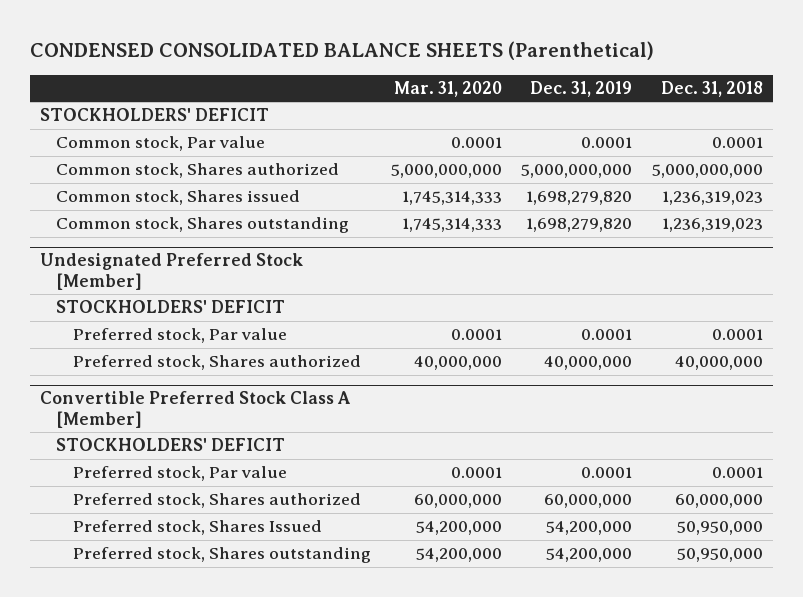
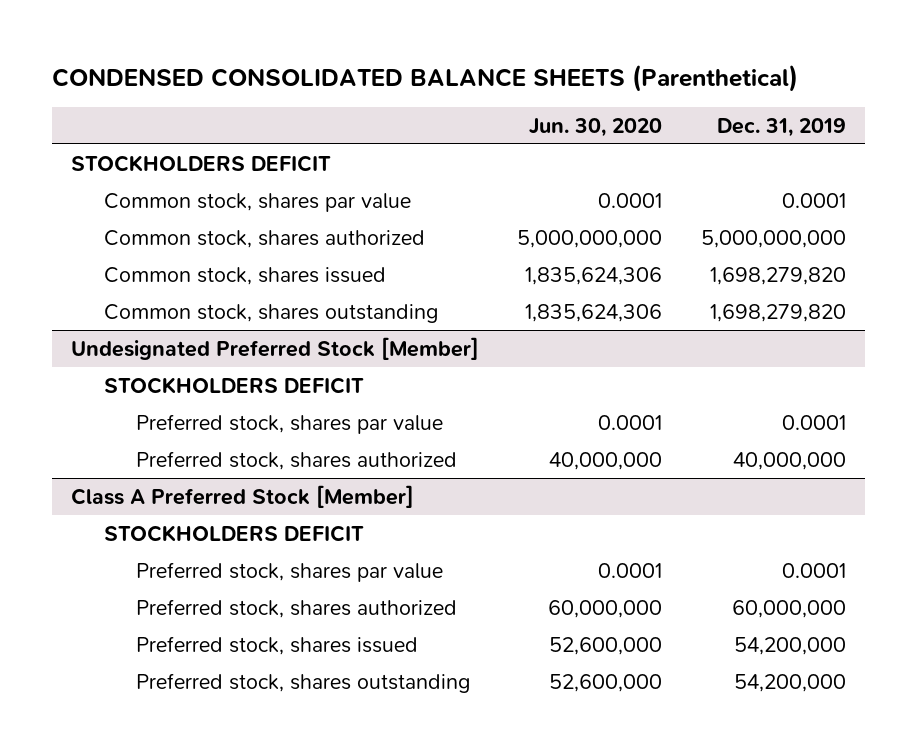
- | Mar. 31, 2020 | Dec. 31, 2019 | Dec. 31, 2018
+ | Jun. 30, 2020 | Dec. 31, 2019
- STOCKHOLDERS' DEFICIT
- Common stock, Par value | 0.0001 | 0.0001 | 0.0001
- Common stock, Shares authorized | 5,000,000,000 | 5,000,000,000 | 5,000,000,000
- Common stock, Shares issued | 1,745,314,333 | 1,698,279,820 | 1,236,319,023
- Common stock, Shares outstanding | 1,745,314,333 | 1,698,279,820 | 1,236,319,023
+ STOCKHOLDERS DEFICIT
+ Common stock, shares par value | 0.0001 | 0.0001
+ Common stock, shares authorized | 5,000,000,000 | 5,000,000,000
+ Common stock, shares issued | 1,835,624,306 | 1,698,279,820
+ Common stock, shares outstanding | 1,835,624,306 | 1,698,279,820
@ Undesignated Preferred Stock [Member]
- STOCKHOLDERS' DEFICIT
- Preferred stock, Par value | 0.0001 | 0.0001 | 0.0001
- Preferred stock, Shares authorized | 40,000,000 | 40,000,000 | 40,000,000
- Convertible Preferred Stock Class A [Member]
- STOCKHOLDERS' DEFICIT
- Preferred stock, Par value | 0.0001 | 0.0001 | 0.0001
- Preferred stock, Shares authorized | 60,000,000 | 60,000,000 | 60,000,000
- Preferred stock, Shares Issued | 54,200,000 | 54,200,000 | 50,950,000
- Preferred stock, Shares outstanding | 54,200,000 | 54,200,000 | 50,950,000
@ Undesignated Preferred Stock [Member]
+ STOCKHOLDERS DEFICIT
+ Preferred stock, shares par value | 0.0001 | 0.0001
+ Preferred stock, shares authorized | 40,000,000 | 40,000,000
+ Class A Preferred Stock [Member]
+ STOCKHOLDERS DEFICIT
+ Preferred stock, shares par value | 0.0001 | 0.0001
+ Preferred stock, shares authorized | 60,000,000 | 60,000,000
+ Preferred stock, shares issued | 52,600,000 | 54,200,000
+ Preferred stock, shares outstanding | 52,600,000 | 54,200,000

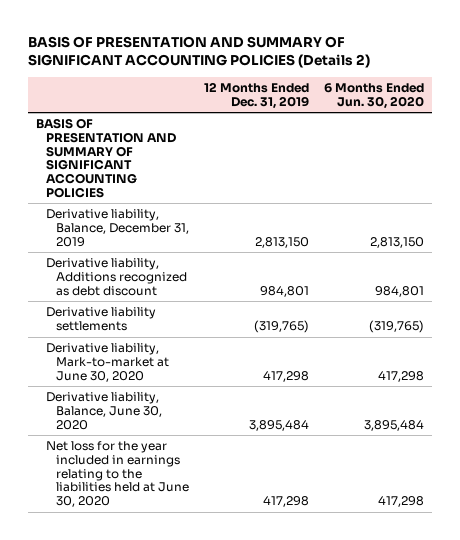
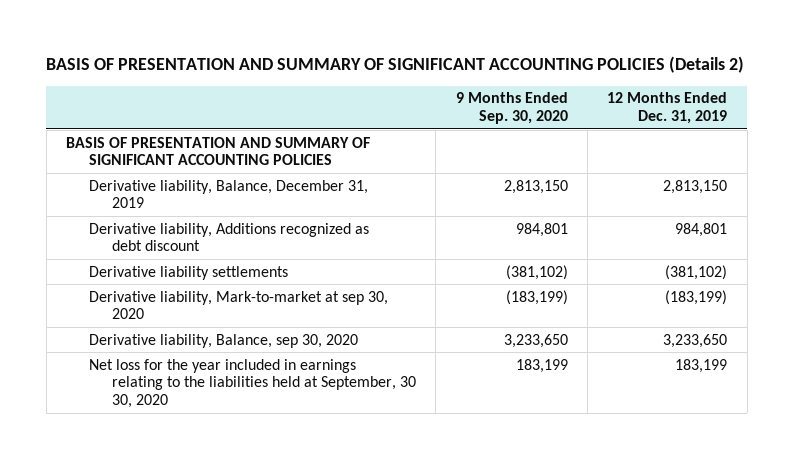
- | 12 Months Ended Dec. 31, 2019 | 6 Months Ended Jun. 30, 2020
+ | 9 Months Ended Sep. 30, 2020 | 12 Months Ended Dec. 31, 2019
- Derivative liability settlements | (319,765) | (319,765)
- Derivative liability, Mark-to-market at June 30, 2020 | 417,298 | 417,298
- Derivative liability, Balance, June 30, 2020 | 3,895,484 | 3,895,484
- Net loss for the year included in earnings relating to the liabilities held at June 30, 2020 | 417,298 | 417,298
+ Derivative liability settlements | (381,102) | (381,102)
+ Derivative liability, Mark-to-market at sep 30, 2020 | (183,199) | (183,199)
+ Derivative liability, Balance, sep 30, 2020 | 3,233,650 | 3,233,650
+ Net loss for the year included in earnings relating to the liabilities held at September, 30 30, 2020 | 183,199 | 183,199

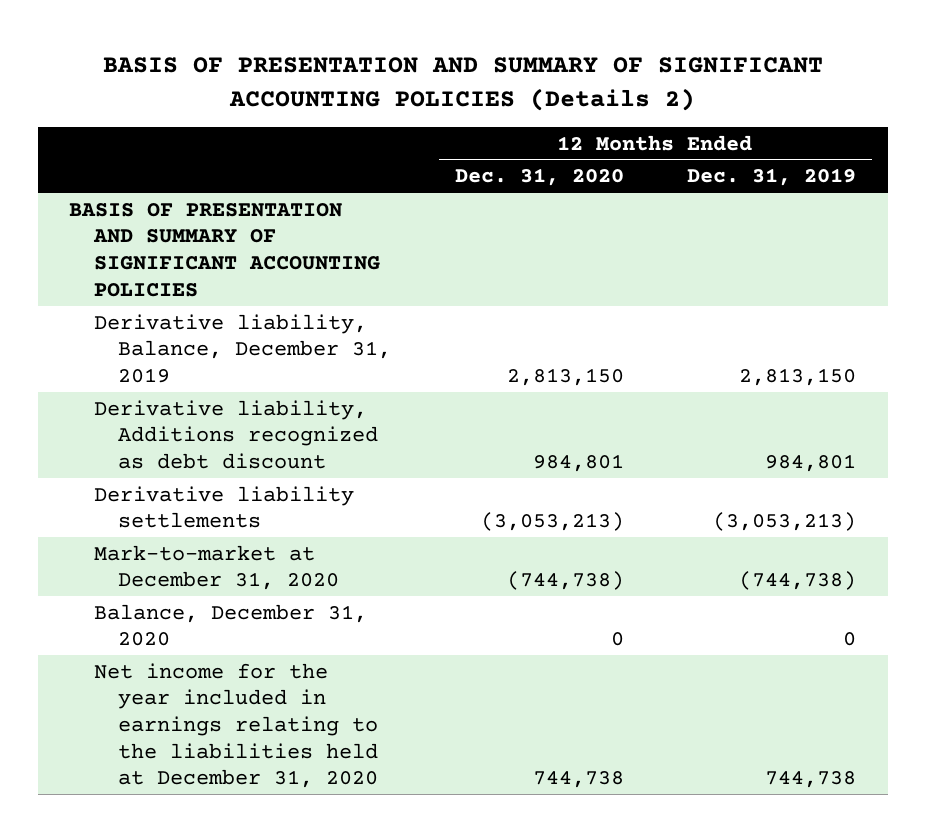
- | 9 Months Ended Sep. 30, 2020 | 12 Months Ended Dec. 31, 2019
+ | 12 Months Ended Dec. 31, 2020 | 12 Months Ended Dec. 31, 2019
- Derivative liability settlements | (381,102) | (381,102)
- Derivative liability, Mark-to-market at sep 30, 2020 | (183,199) | (183,199)
- Derivative liability, Balance, sep 30, 2020 | 3,233,650 | 3,233,650
- Net loss for the year included in earnings relating to the liabilities held at September, 30 30, 2020 | 183,199 | 183,199
+ Derivative liability settlements | (3,053,213) | (3,053,213)
+ Mark-to-market at December 31, 2020 | (744,738) | (744,738)
+ Balance, December 31, 2020 | 0 | 0
+ Net income for the year included in earnings relating to the liabilities held at December 31, 2020 | 744,738 | 744,738

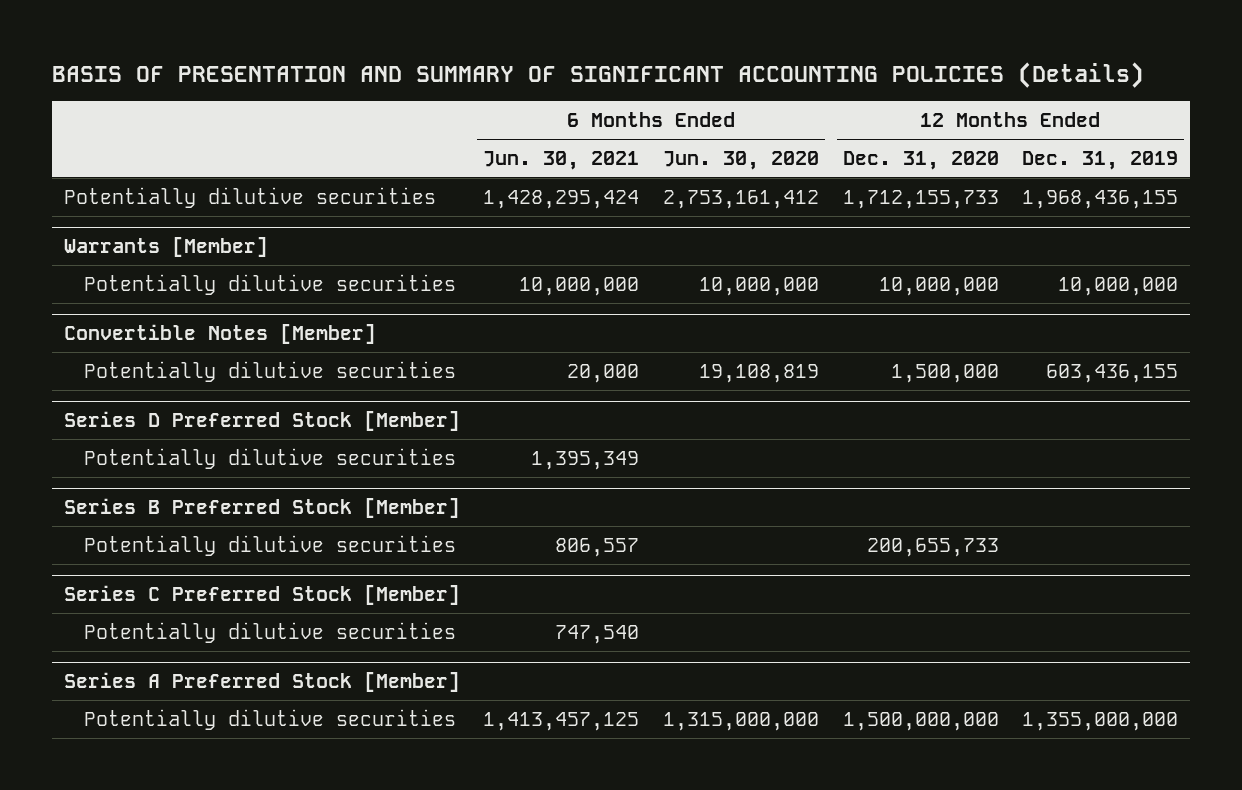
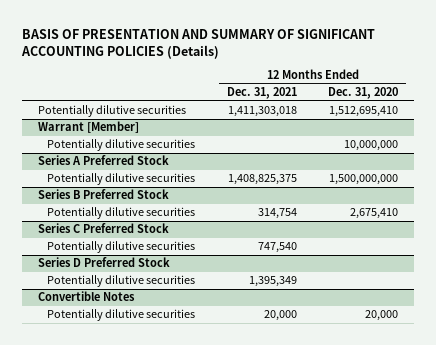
- | 6 Months Ended Jun. 30, 2021 | 6 Months Ended Jun. 30, 2020 | 12 Months Ended Dec. 31, 2020 | 12 Months Ended Dec. 31, 2019
+ | 12 Months Ended Dec. 31, 2021 | 12 Months Ended Dec. 31, 2020
- Potentially dilutive securities | 1,428,295,424 | 2,753,161,412 | 1,712,155,733 | 1,968,436,155
- Warrants [Member]
+ Potentially dilutive securities | 1,411,303,018 | 1,512,695,410
+ Warrant [Member]
- Convertible Notes [Member]
- Potentially dilutive securities | 20,000 | 19,108,819 | 1,500,000 | 603,436,155
- Series D Preferred Stock [Member]
+ Series A Preferred Stock
+ Potentially dilutive securities | 1,408,825,375 | 1,500,000,000
+ Series B Preferred Stock
+ Potentially dilutive securities | 314,754 | 2,675,410
+ Series C Preferred Stock
- Series B Preferred Stock [Member]
- Potentially dilutive securities | 806,557 | | 200,655,733 |
- Series C Preferred Stock [Member]
+ Series D Preferred Stock
- Series A Preferred Stock [Member]
- Potentially dilutive securities | 1,413,457,125 | 1,315,000,000 | 1,500,000,000 | 1,355,000,000
+ Convertible Notes
+ Potentially dilutive securities | 20,000 | 20,000

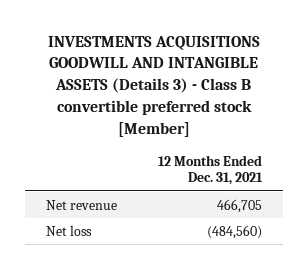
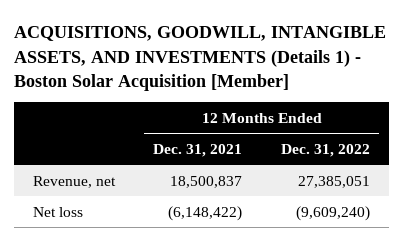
- INVESTMENTS ACQUISITIONS GOODWILL AND INTANGIBLE ASSETS (Details 3) - Class B convertible preferred stock [Member]
+ ACQUISITIONS, GOODWILL, INTANGIBLE ASSETS, AND INVESTMENTS (Details 1) - Boston Solar Acquisition [Member]
- | 12 Months Ended Dec. 31, 2021
+ | 12 Months Ended Dec. 31, 2021 | 12 Months Ended Dec. 31, 2022
- Net revenue | 466,705
- Net loss | (484,560)
+ Revenue, net | 18,500,837 | 27,385,051
+ Net loss | (6,148,422) | (9,609,240)

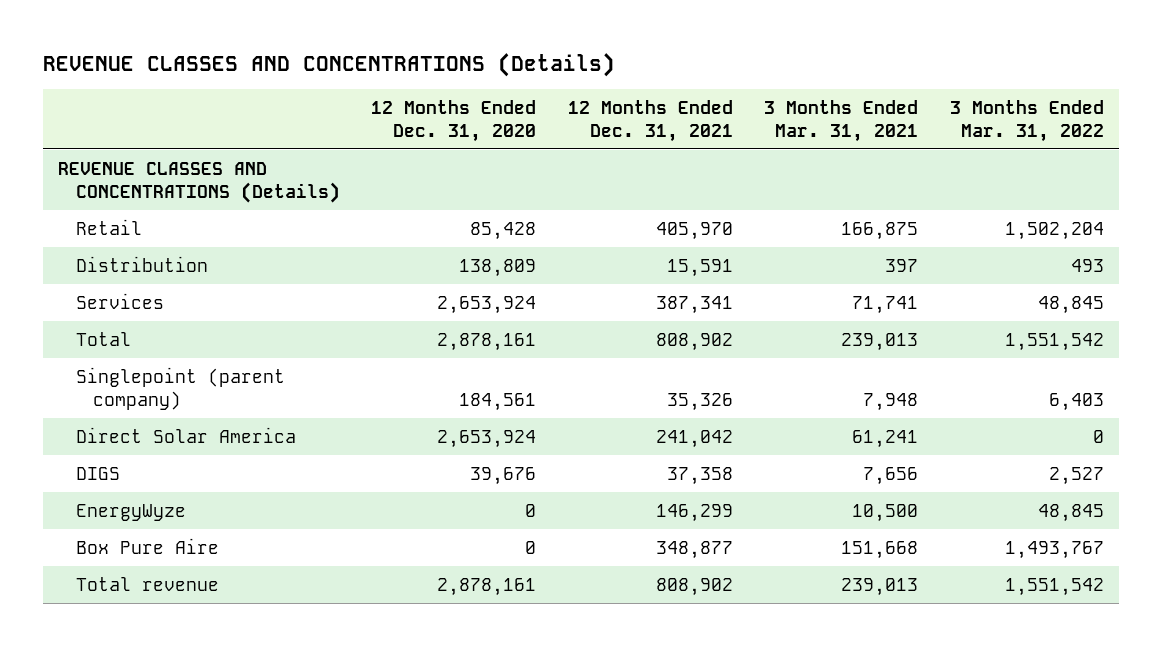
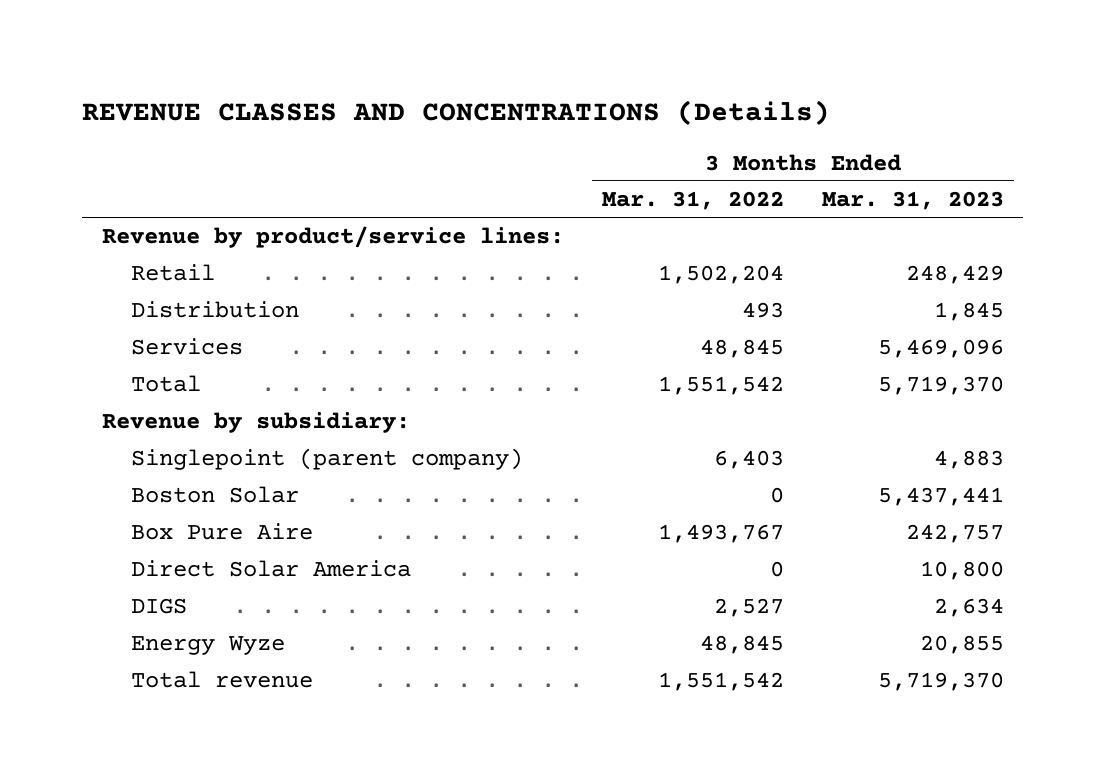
- | 12 Months Ended Dec. 31, 2020 | 12 Months Ended Dec. 31, 2021 | 3 Months Ended Mar. 31, 2021 | 3 Months Ended Mar. 31, 2022
+ | 3 Months Ended Mar. 31, 2022 | 3 Months Ended Mar. 31, 2023
- REVENUE CLASSES AND CONCENTRATIONS (Details)
+ Revenue by product/service lines:
+ Revenue by subsidiary:
+ Boston Solar | 0 | 5,437,441
moved up: Box Pure Aire | 1,493,767 | 242,757
- EnergyWyze | 0 | 146,299 | 10,500 | 48,845
+ Energy Wyze | 48,845 | 20,855

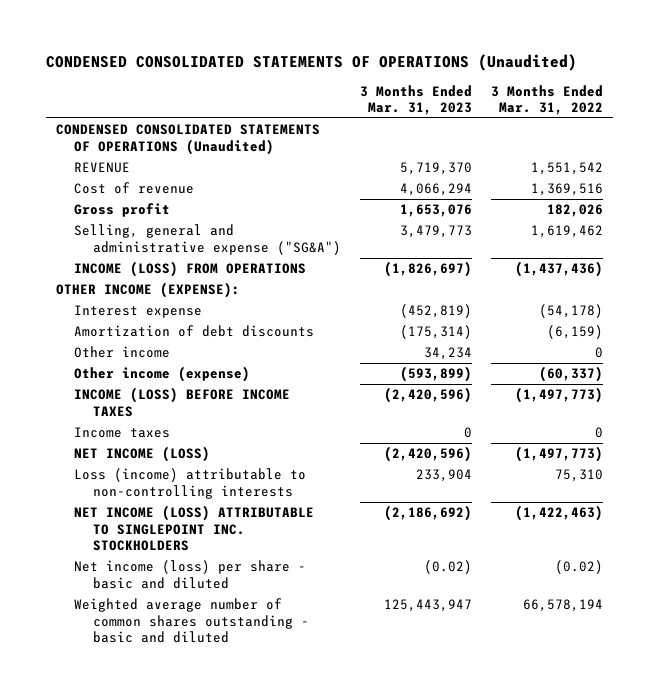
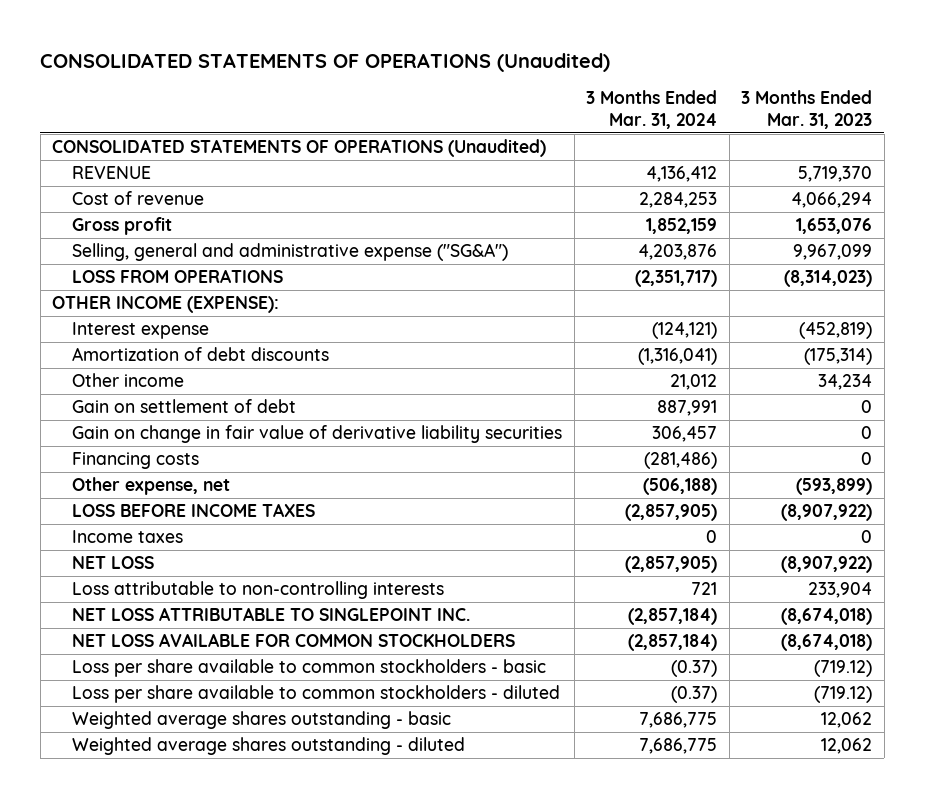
- CONDENSED CONSOLIDATED STATEMENTS OF OPERATIONS (Unaudited)
+ CONSOLIDATED STATEMENTS OF OPERATIONS (Unaudited)
- | 3 Months Ended Mar. 31, 2023 | 3 Months Ended Mar. 31, 2022
+ | 3 Months Ended Mar. 31, 2024 | 3 Months Ended Mar. 31, 2023
- CONDENSED CONSOLIDATED STATEMENTS OF OPERATIONS (Unaudited)
+ CONSOLIDATED STATEMENTS OF OPERATIONS (Unaudited)
- Selling, general and administrative expense ("SG&A") | 3,479,773 | 1,619,462
- INCOME (LOSS) FROM OPERATIONS | (1,826,697) | (1,437,436)
+ Selling, general and administrative expense ("SG&A") | 4,203,876 | 9,967,099
+ LOSS FROM OPERATIONS | (2,351,717) | (8,314,023)
- Other income (expense) | (593,899) | (60,337)
- INCOME (LOSS) BEFORE INCOME TAXES | (2,420,596) | (1,497,773)
+ Gain on settlement of debt | 887,991 | 0
+ Gain on change in fair value of derivative liability securities | 306,457 | 0
+ Financing costs | (281,486) | 0
+ Other expense, net | (506,188) | (593,899)
+ LOSS BEFORE INCOME TAXES | (2,857,905) | (8,907,922)
- NET INCOME (LOSS) | (2,420,596) | (1,497,773)
- Loss (income) attributable to non-controlling interests | 233,904 | 75,310
- NET INCOME (LOSS) ATTRIBUTABLE TO SINGLEPOINT INC. STOCKHOLDERS | (2,186,692) | (1,422,463)
- Net income (loss) per share - basic and diluted | (0.02) | (0.02)
- Weighted average number of common shares outstanding - basic and diluted | 125,443,947 | 66,578,194
+ NET LOSS | (2,857,905) | (8,907,922)
+ Loss attributable to non-controlling interests | 721 | 233,904
+ NET LOSS ATTRIBUTABLE TO SINGLEPOINT INC. | (2,857,184) | (8,674,018)
+ NET LOSS AVAILABLE FOR COMMON STOCKHOLDERS | (2,857,184) | (8,674,018)
+ Loss per share available to common stockholders - basic | (0.37) | (719.12)
+ Loss per share available to common stockholders - diluted | (0.37) | (719.12)
+ Weighted average shares outstanding - basic | 7,686,775 | 12,062
+ Weighted average shares outstanding - diluted | 7,686,775 | 12,062

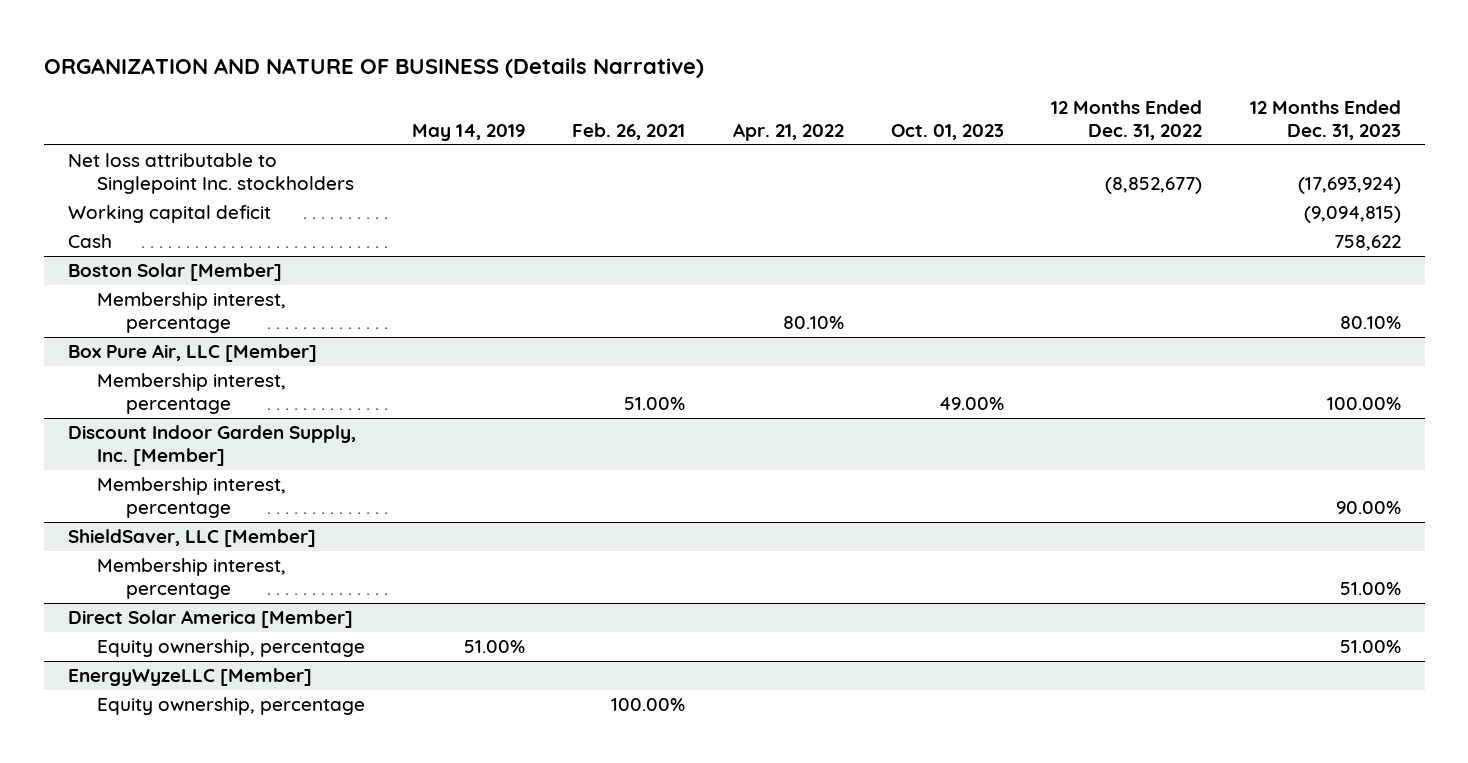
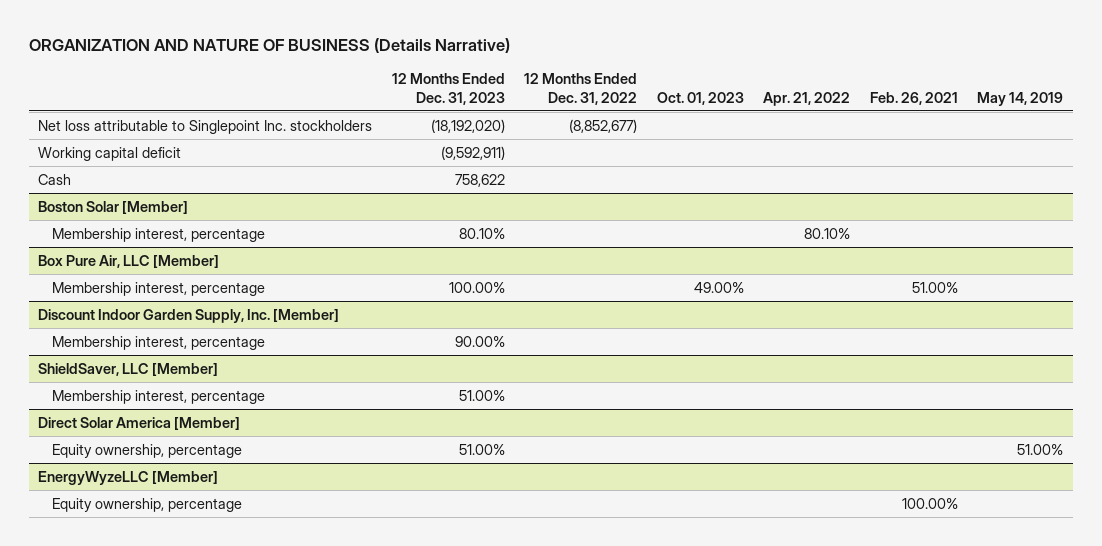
- | May 14, 2019 | Feb. 26, 2021 | Apr. 21, 2022 | Oct. 01, 2023 | 12 Months Ended Dec. 31, 2022 | 12 Months Ended Dec. 31, 2023
+ | 12 Months Ended Dec. 31, 2023 | 12 Months Ended Dec. 31, 2022 | Oct. 01, 2023 | Apr. 21, 2022 | Feb. 26, 2021 | May 14, 2019
- Net loss attributable to Singlepoint Inc. stockholders | | | | | (8,852,677) | (17,693,924)
- Working capital deficit | | | | | | (9,094,815)
+ Net loss attributable to Singlepoint Inc. stockholders | (18,192,020) | (8,852,677) | | | |
+ Working capital deficit | (9,592,911) | | | | |

